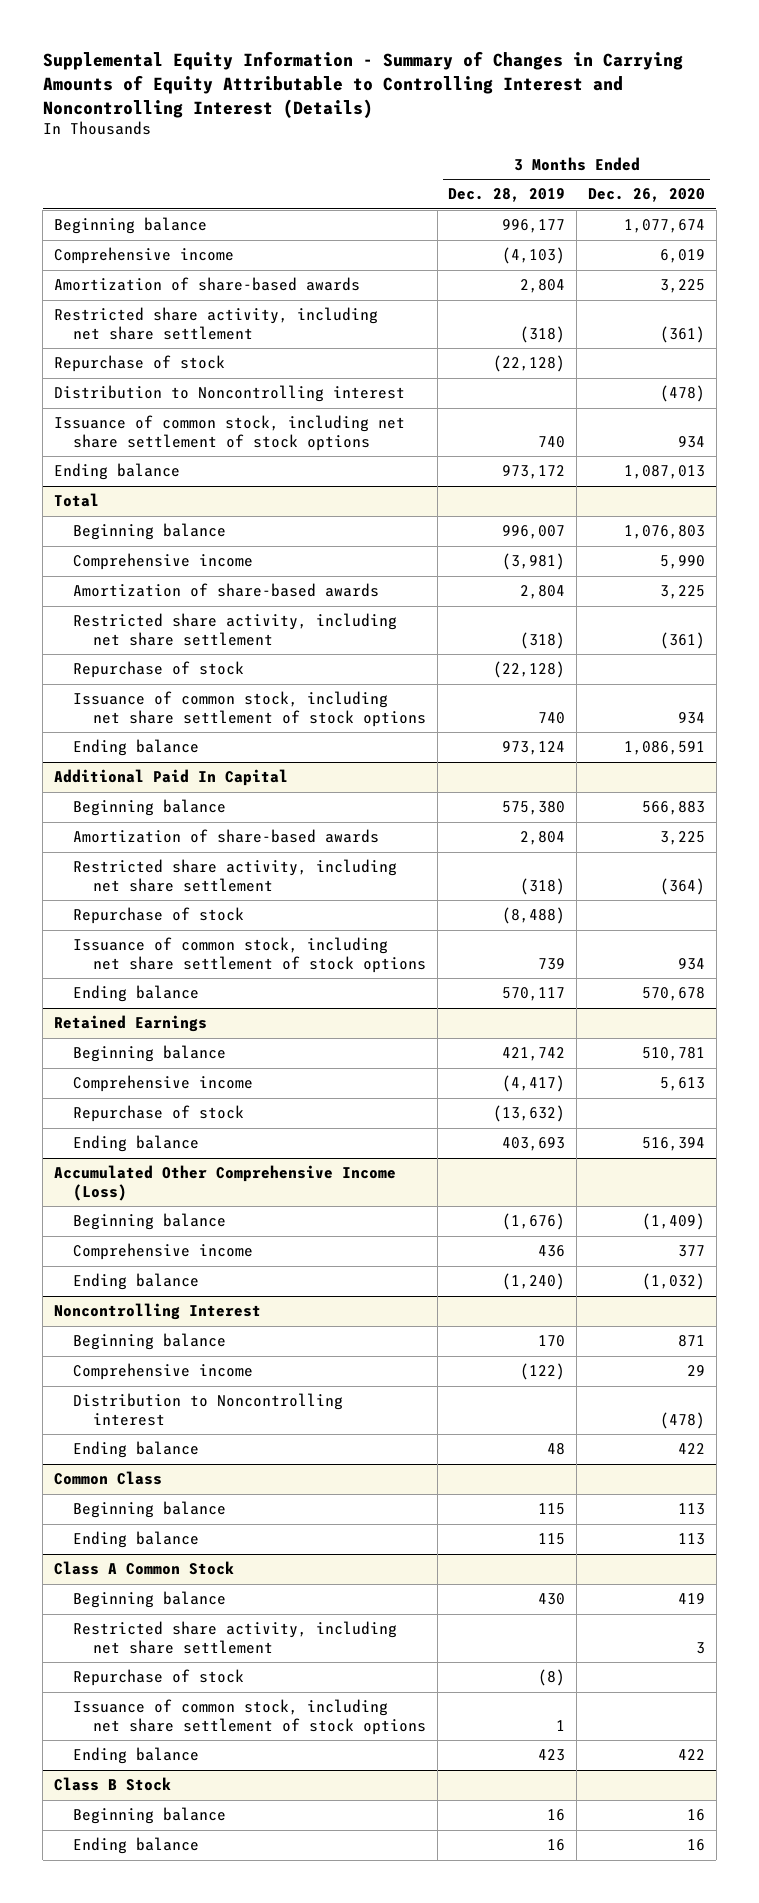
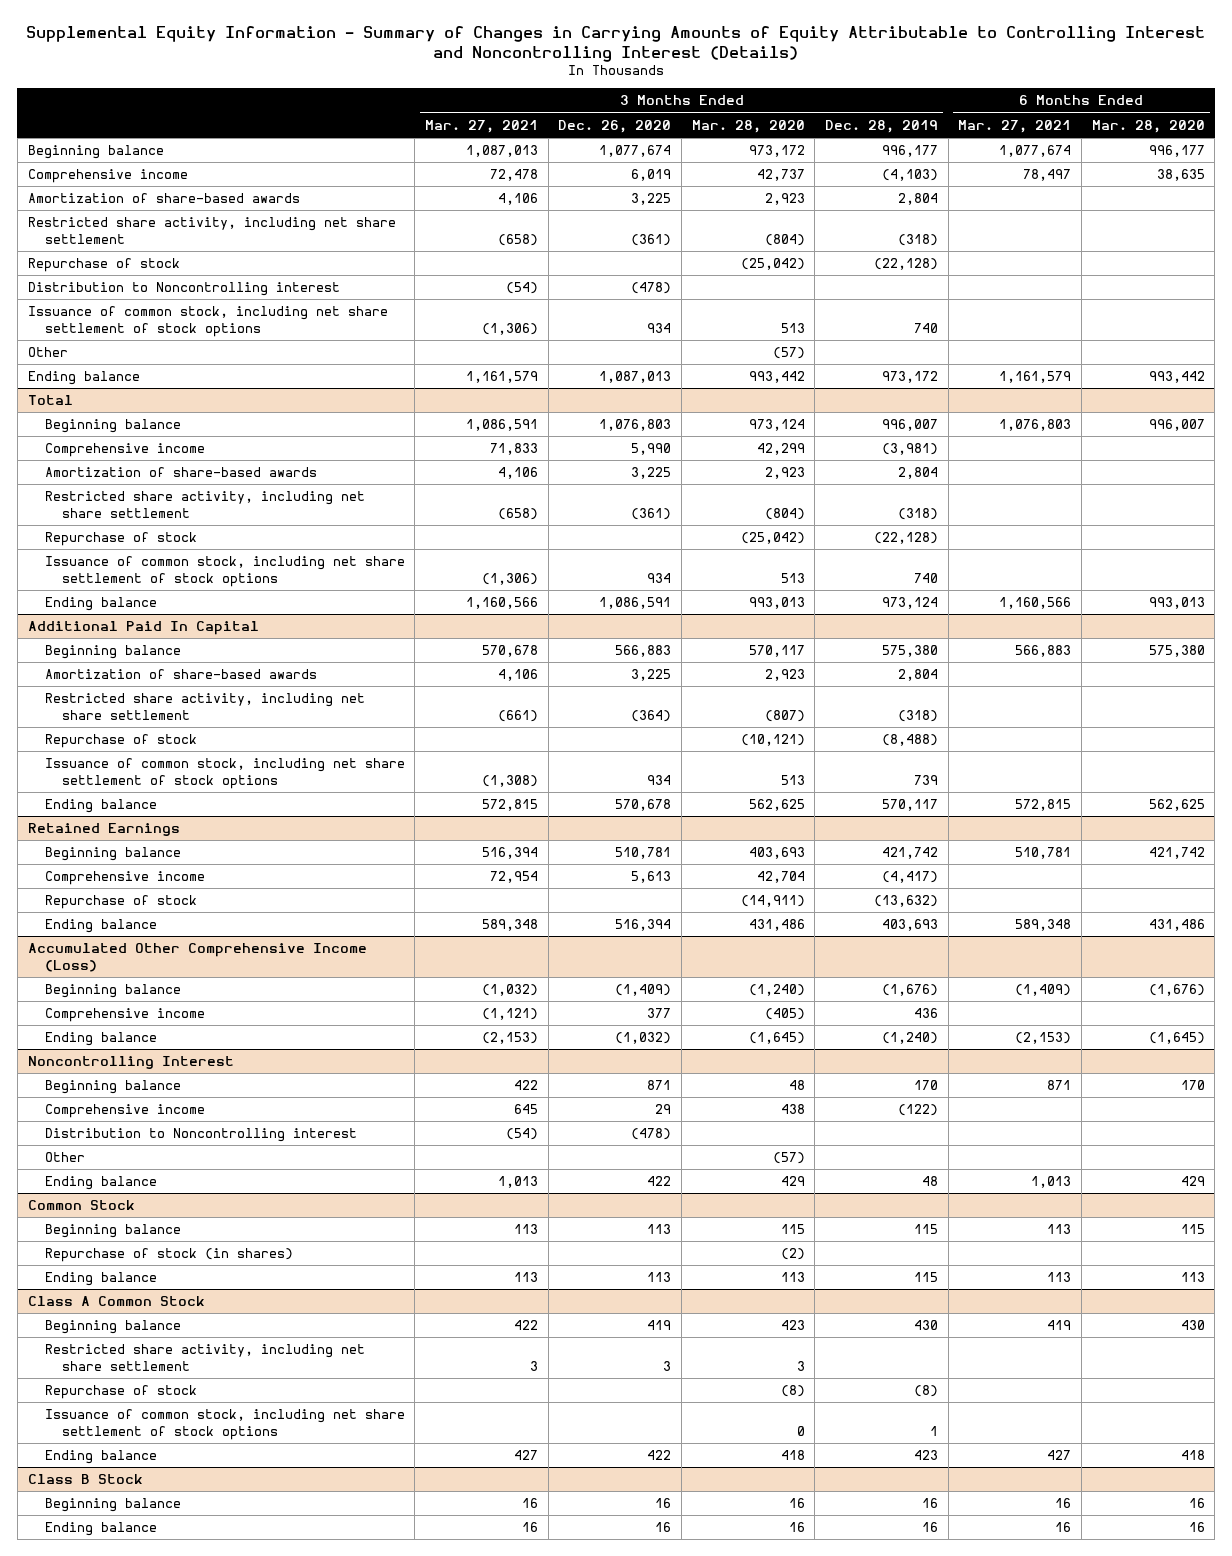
- | 3 Months Ended Dec. 28, 2019 | 3 Months Ended Dec. 26, 2020
+ | 3 Months Ended Mar. 27, 2021 | 3 Months Ended Dec. 26, 2020 | 3 Months Ended Mar. 28, 2020 | 3 Months Ended Dec. 28, 2019 | 6 Months Ended Mar. 27, 2021 | 6 Months Ended Mar. 28, 2020
+ Other | | | (57) | | |
@ Noncontrolling Interest
+ Other | | | (57) | | |
- Common Class
+ Common Stock
+ Repurchase of stock (in shares) | | | (2) | | |

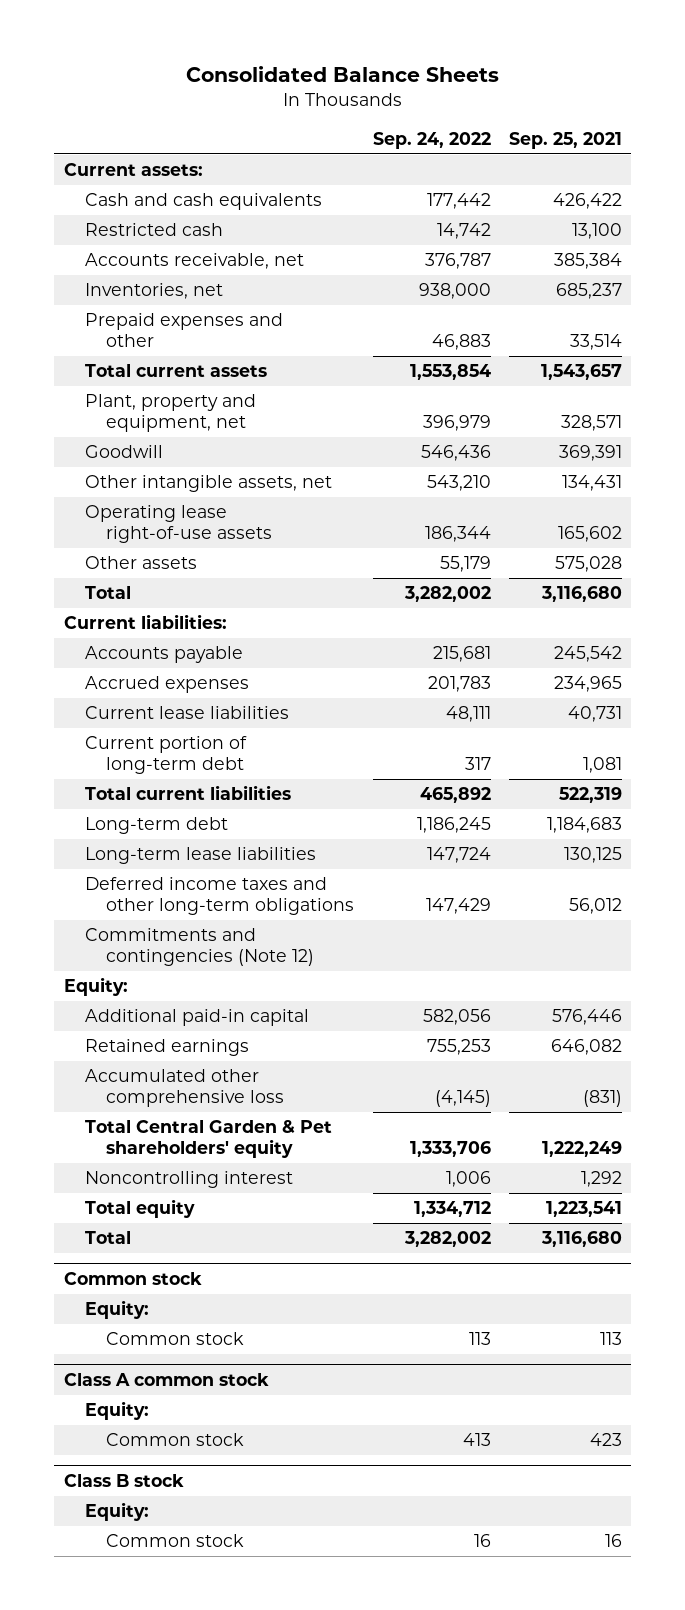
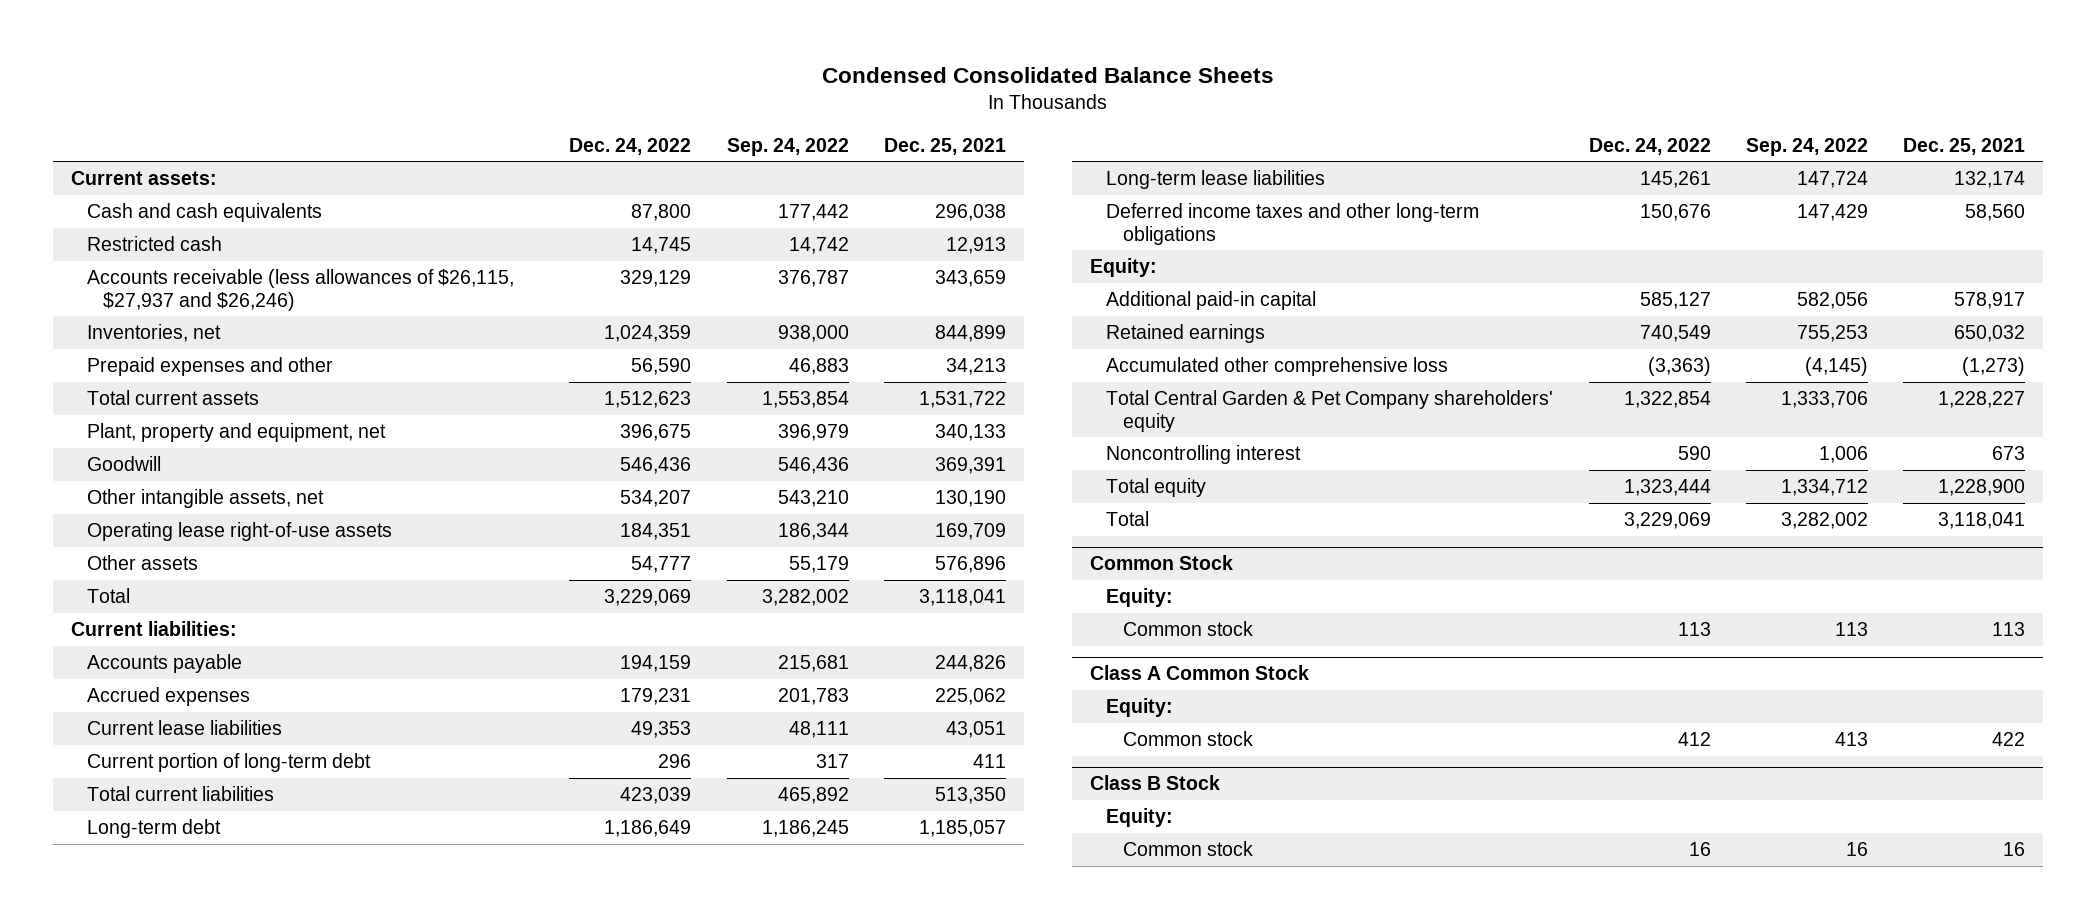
- Consolidated Balance Sheets
+ Condensed Consolidated Balance Sheets
- | Sep. 24, 2022 | Sep. 25, 2021
+ | Dec. 24, 2022 | Sep. 24, 2022 | Dec. 25, 2021
- Accounts receivable, net | 376,787 | 385,384
+ Accounts receivable (less allowances of $26,115, $27,937 and $26,246) | 329,129 | 376,787 | 343,659
- Commitments and contingencies (Note 12)
- Total Central Garden & Pet shareholders' equity | 1,333,706 | 1,222,249
+ Total Central Garden & Pet Company shareholders' equity | 1,322,854 | 1,333,706 | 1,228,227
- Common stock
+ Common Stock
- Class A common stock
+ Class A Common Stock
- Class B stock
+ Class B Stock

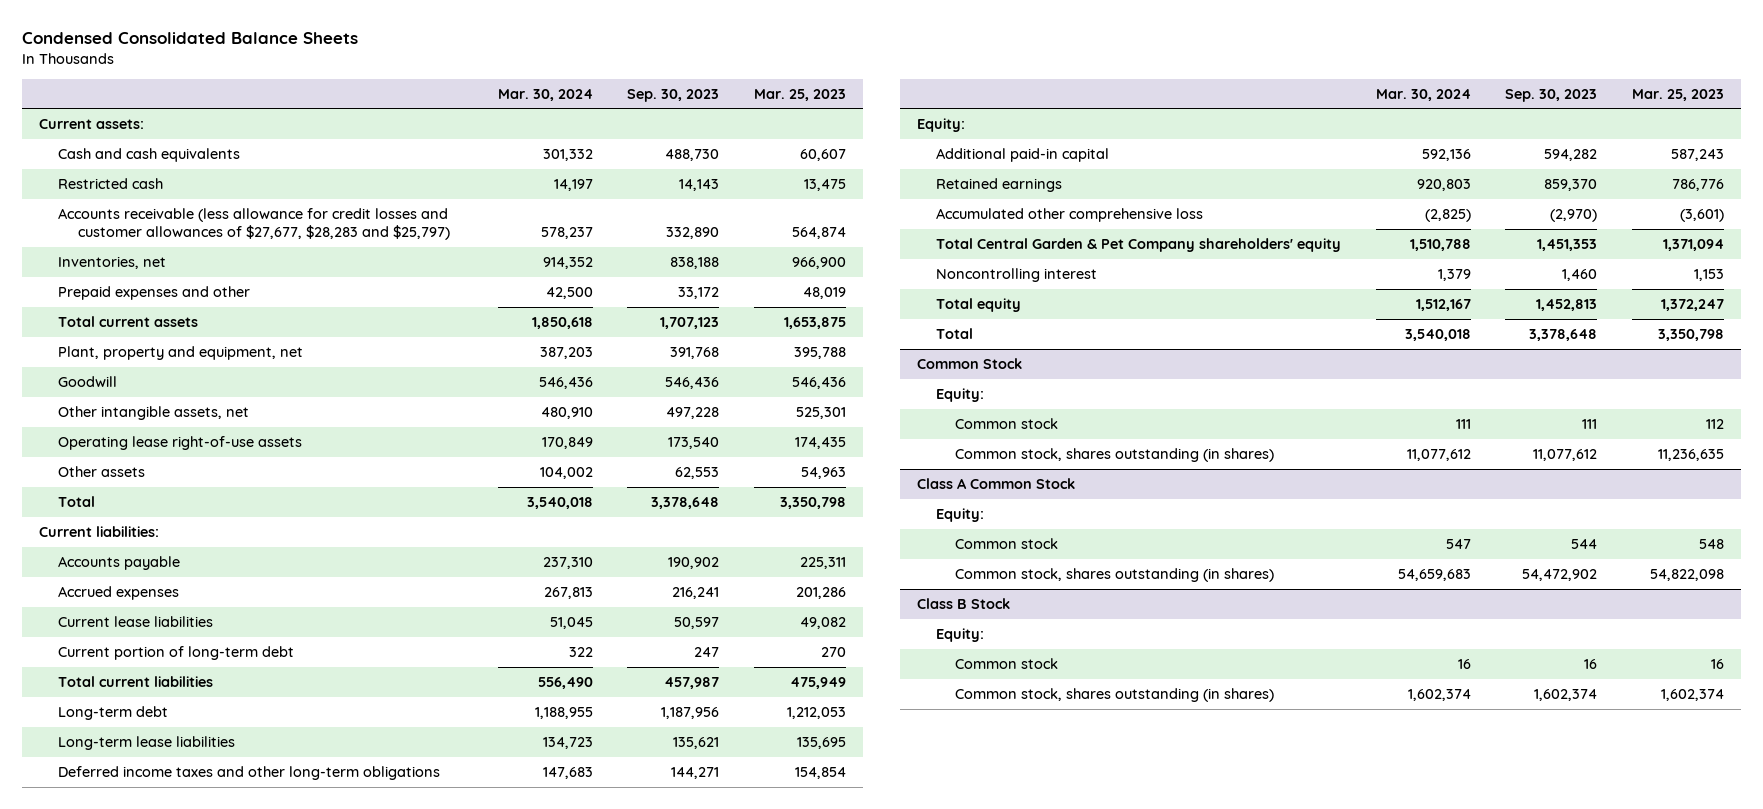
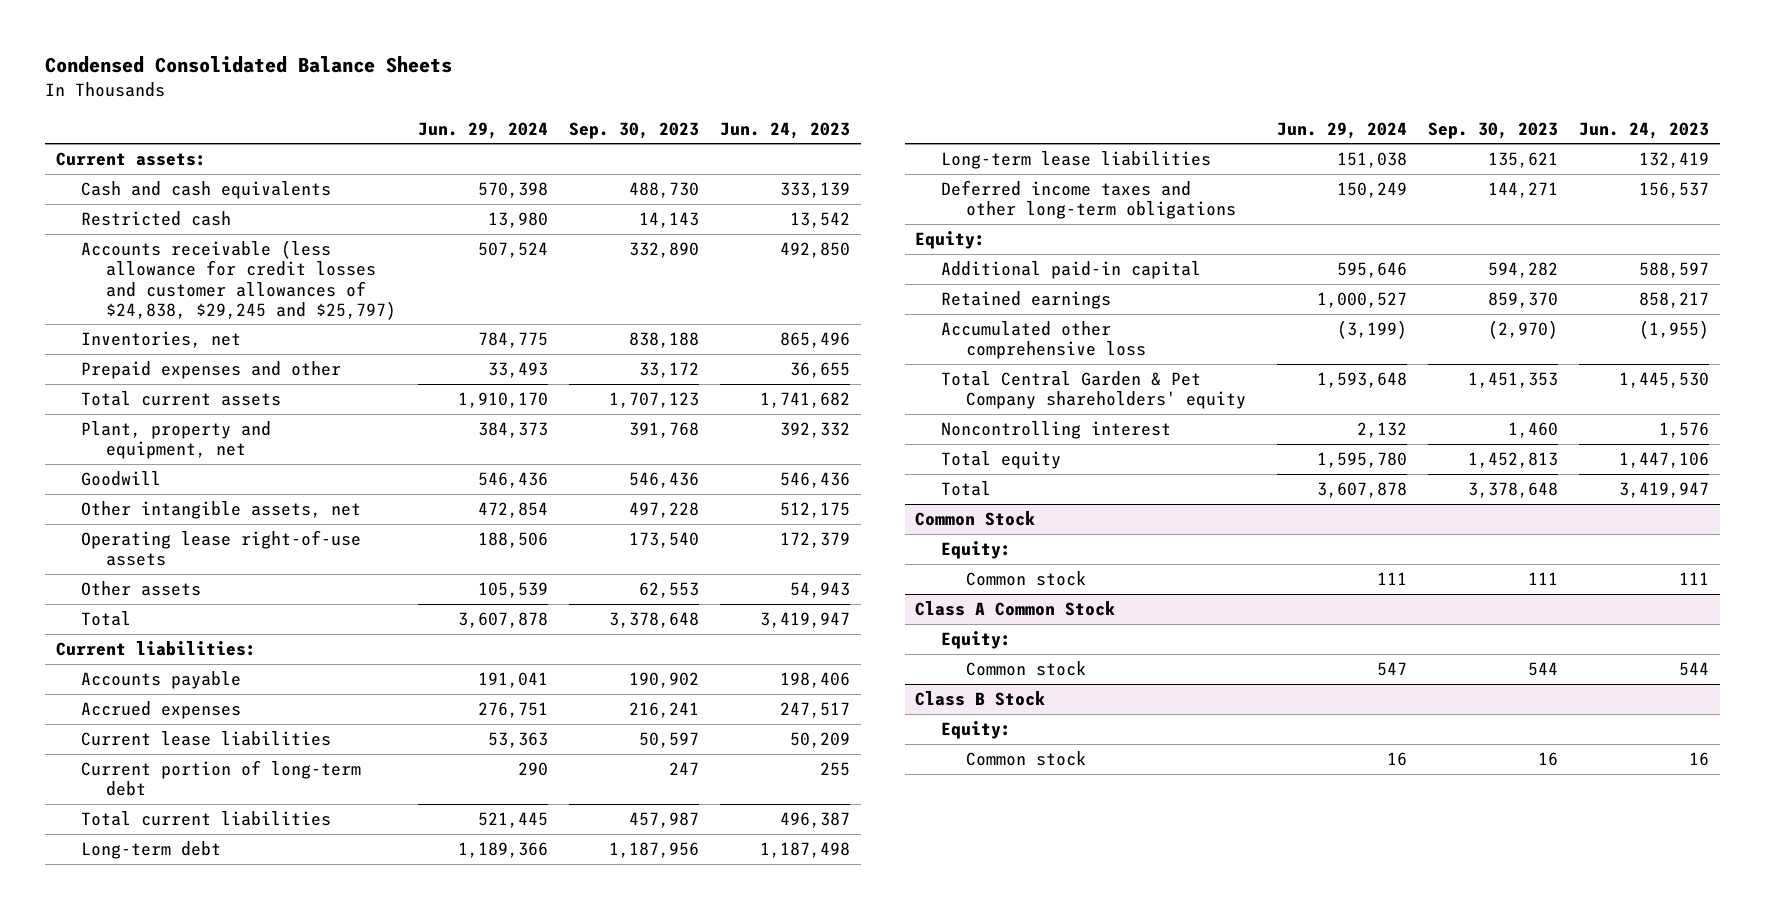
- | Mar. 30, 2024 | Sep. 30, 2023 | Mar. 25, 2023
+ | Jun. 29, 2024 | Sep. 30, 2023 | Jun. 24, 2023
- Accounts receivable (less allowance for credit losses and customer allowances of $27,677, $28,283 and $25,797) | 578,237 | 332,890 | 564,874
+ Accounts receivable (less allowance for credit losses and customer allowances of $24,838, $29,245 and $25,797) | 507,524 | 332,890 | 492,850
@ Common Stock
- Common stock, shares outstanding (in shares) | 11,077,612 | 11,077,612 | 11,236,635
@ Class A Common Stock
- Common stock, shares outstanding (in shares) | 54,659,683 | 54,472,902 | 54,822,098
@ Class B Stock
- Common stock, shares outstanding (in shares) | 1,602,374 | 1,602,374 | 1,602,374

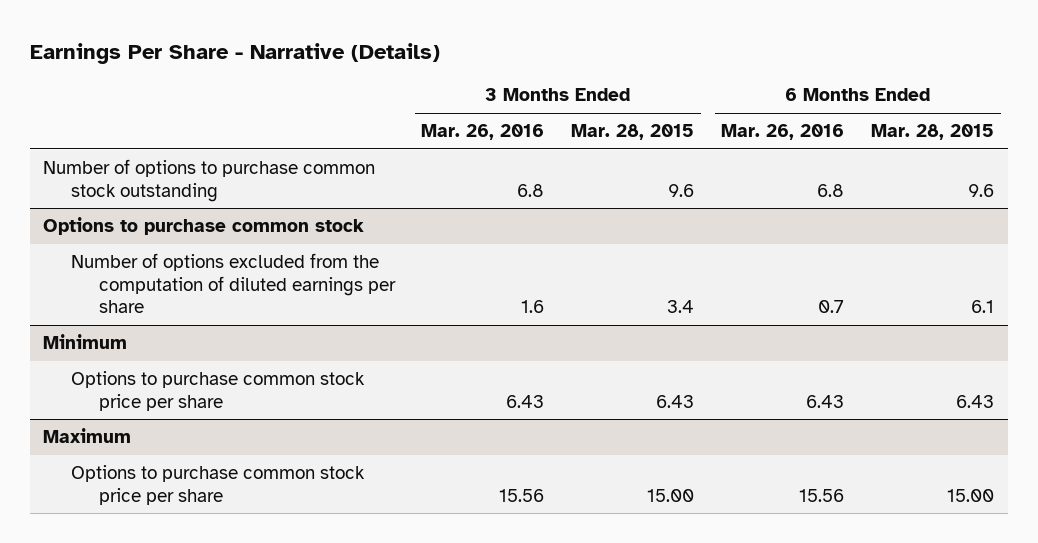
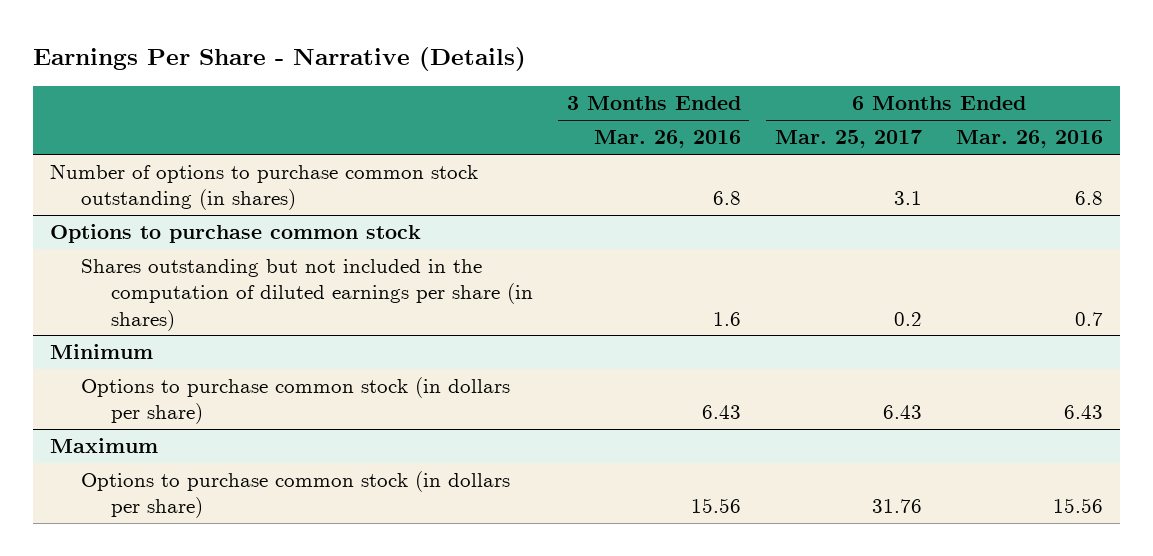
- | 3 Months Ended Mar. 26, 2016 | 3 Months Ended Mar. 28, 2015 | 6 Months Ended Mar. 26, 2016 | 6 Months Ended Mar. 28, 2015
+ | 3 Months Ended Mar. 26, 2016 | 6 Months Ended Mar. 25, 2017 | 6 Months Ended Mar. 26, 2016
- Number of options to purchase common stock outstanding | 6.8 | 9.6 | 6.8 | 9.6
+ Number of options to purchase common stock outstanding (in shares) | 6.8 | 3.1 | 6.8
@ Options to purchase common stock
- Number of options excluded from the computation of diluted earnings per share | 1.6 | 3.4 | 0.7 | 6.1
+ Shares outstanding but not included in the computation of diluted earnings per share (in shares) | 1.6 | 0.2 | 0.7
@ Minimum
- Options to purchase common stock price per share | 6.43 | 6.43 | 6.43 | 6.43
+ Options to purchase common stock (in dollars per share) | 6.43 | 6.43 | 6.43
@ Maximum
- Options to purchase common stock price per share | 15.56 | 15.00 | 15.56 | 15.00
+ Options to purchase common stock (in dollars per share) | 15.56 | 31.76 | 15.56

